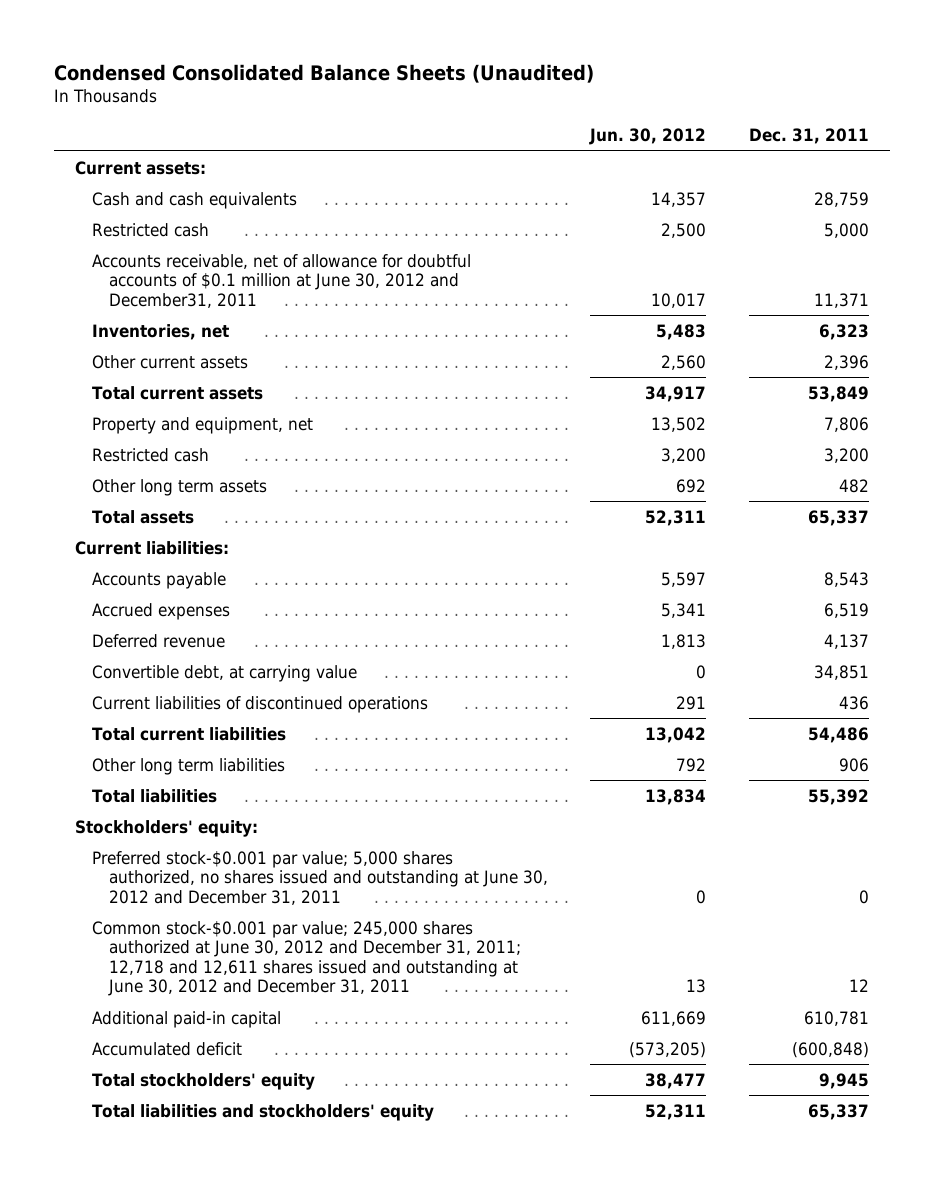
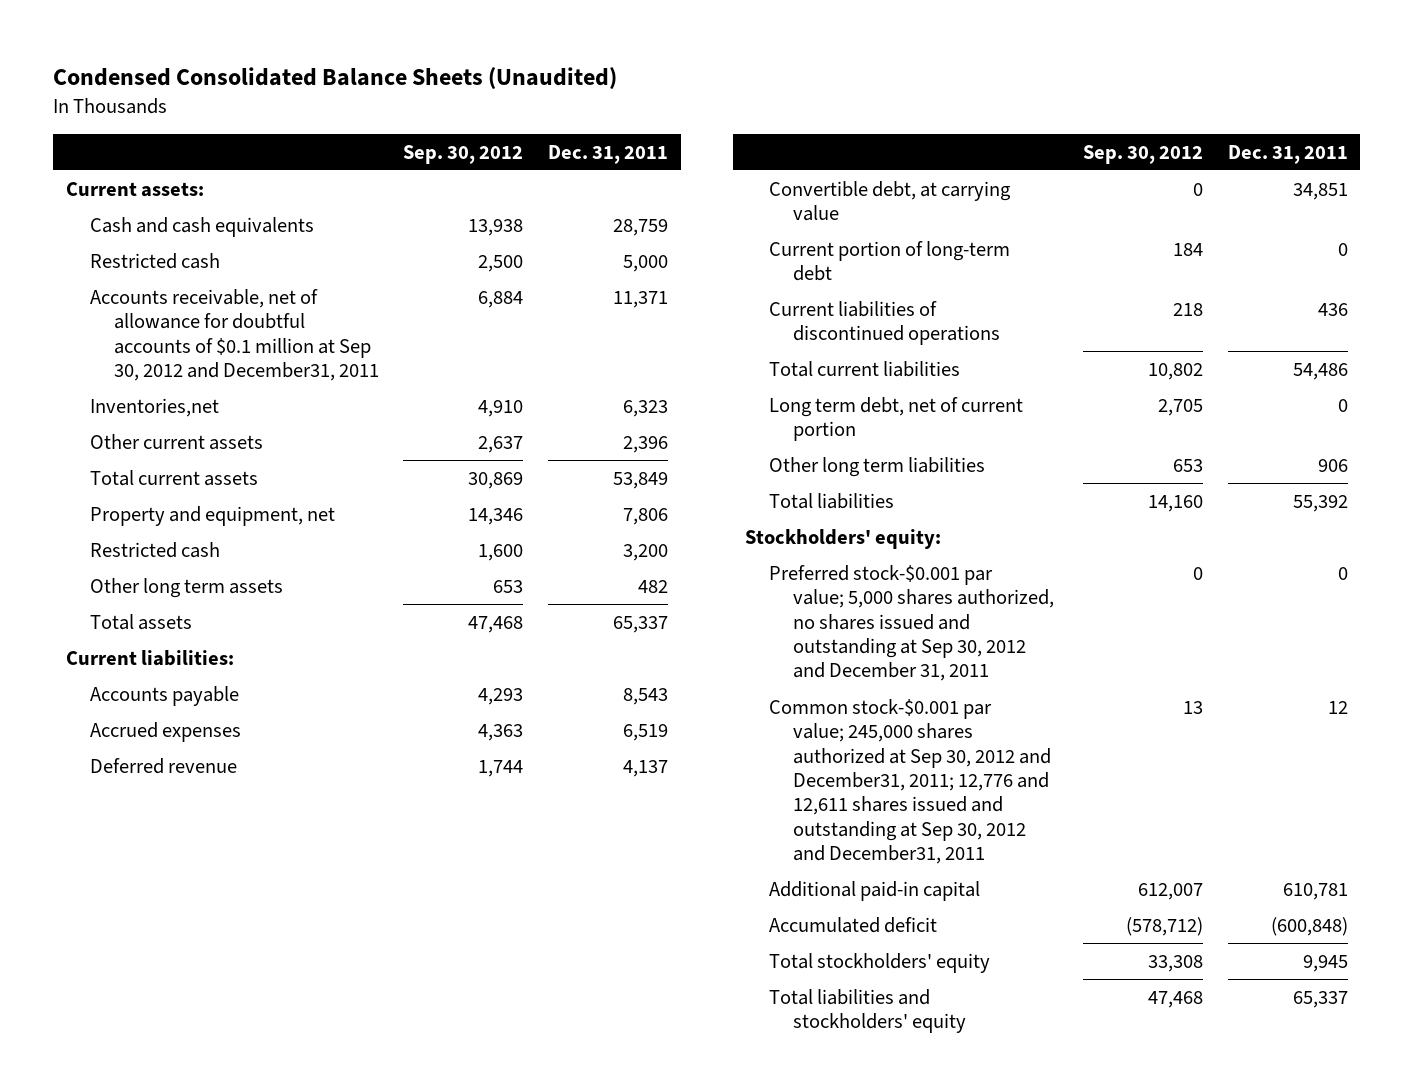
- | Jun. 30, 2012 | Dec. 31, 2011
+ | Sep. 30, 2012 | Dec. 31, 2011
- Accounts receivable, net of allowance for doubtful accounts of $0.1 million at June 30, 2012 and December31, 2011 | 10,017 | 11,371
- Inventories, net | 5,483 | 6,323
+ Accounts receivable, net of allowance for doubtful accounts of $0.1 million at Sep 30, 2012 and December31, 2011 | 6,884 | 11,371
+ Inventories,net | 4,910 | 6,323
+ Current portion of long-term debt | 184 | 0
+ Long term debt, net of current portion | 2,705 | 0
- Preferred stock-$0.001 par value; 5,000 shares authorized, no shares issued and outstanding at June 30, 2012 and December 31, 2011 | 0 | 0
- Common stock-$0.001 par value; 245,000 shares authorized at June 30, 2012 and December 31, 2011; 12,718 and 12,611 shares issued and outstanding at June 30, 2012 and December 31, 2011 | 13 | 12
+ Preferred stock-$0.001 par value; 5,000 shares authorized, no shares issued and outstanding at Sep 30, 2012 and December 31, 2011 | 0 | 0
+ Common stock-$0.001 par value; 245,000 shares authorized at Sep 30, 2012 and December31, 2011; 12,776 and 12,611 shares issued and outstanding at Sep 30, 2012 and December31, 2011 | 13 | 12

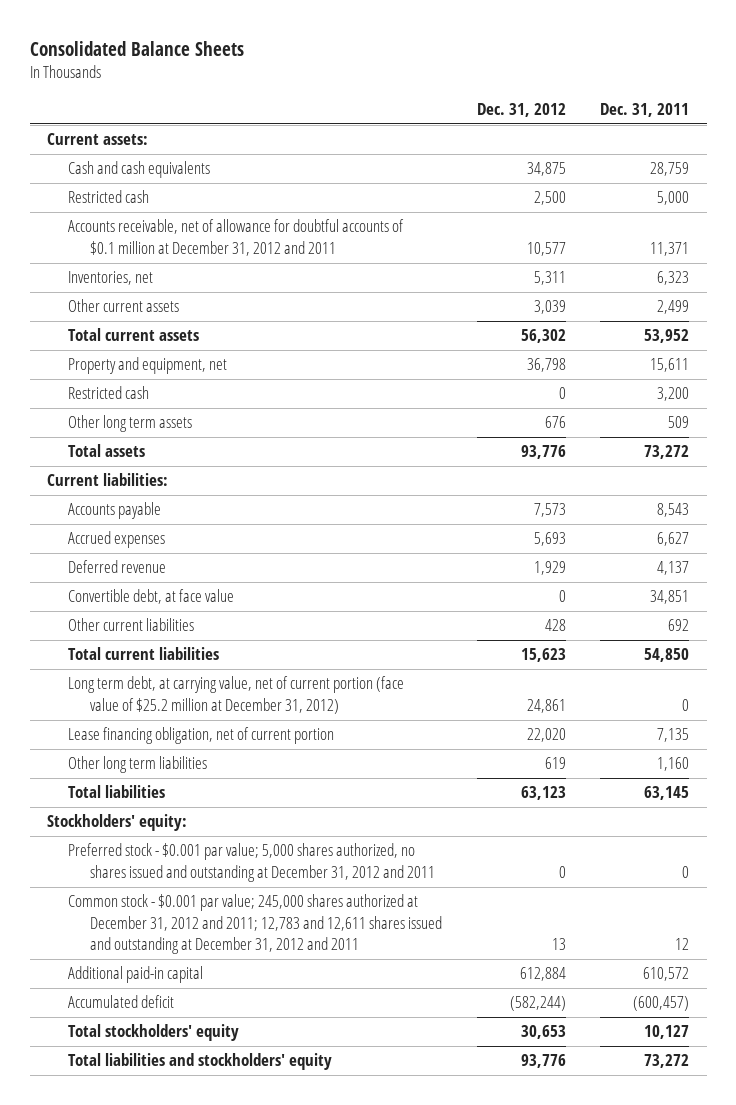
- Condensed Consolidated Balance Sheets (Unaudited)
+ Consolidated Balance Sheets
- | Sep. 30, 2012 | Dec. 31, 2011
+ | Dec. 31, 2012 | Dec. 31, 2011
- Accounts receivable, net of allowance for doubtful accounts of $0.1 million at Sep 30, 2012 and December31, 2011 | 6,884 | 11,371
- Inventories,net | 4,910 | 6,323
- Other current assets | 2,637 | 2,396
- Total current assets | 30,869 | 53,849
- Property and equipment, net | 14,346 | 7,806
+ Accounts receivable, net of allowance for doubtful accounts of $0.1 million at December 31, 2012 and 2011 | 10,577 | 11,371
+ Inventories, net | 5,311 | 6,323
+ Other current assets | 3,039 | 2,499
+ Total current assets | 56,302 | 53,952
+ Property and equipment, net | 36,798 | 15,611
- Other long term assets | 653 | 482
- Total assets | 47,468 | 65,337
+ Other long term assets | 676 | 509
+ Total assets | 93,776 | 73,272
- Accrued expenses | 4,363 | 6,519
+ Accrued expenses | 5,693 | 6,627
- Convertible debt, at carrying value | 0 | 34,851
- Current portion of long-term debt | 184 | 0
- Current liabilities of discontinued operations | 218 | 436
- Total current liabilities | 10,802 | 54,486
- Long term debt, net of current portion | 2,705 | 0
- Other long term liabilities | 653 | 906
- Total liabilities | 14,160 | 55,392
+ Convertible debt, at face value | 0 | 34,851
+ Other current liabilities | 428 | 692
+ Total current liabilities | 15,623 | 54,850
+ Long term debt, at carrying value, net of current portion (face value of $25.2 million at December 31, 2012) | 24,861 | 0
+ Lease financing obligation, net of current portion | 22,020 | 7,135
+ Other long term liabilities | 619 | 1,160
+ Total liabilities | 63,123 | 63,145
- Preferred stock-$0.001 par value; 5,000 shares authorized, no shares issued and outstanding at Sep 30, 2012 and December 31, 2011 | 0 | 0
- Common stock-$0.001 par value; 245,000 shares authorized at Sep 30, 2012 and December31, 2011; 12,776 and 12,611 shares issued and outstanding at Sep 30, 2012 and December31, 2011 | 13 | 12
- Additional paid-in capital | 612,007 | 610,781
- Accumulated deficit | (578,712) | (600,848)
- Total stockholders' equity | 33,308 | 9,945
- Total liabilities and stockholders' equity | 47,468 | 65,337
+ Preferred stock - $0.001 par value; 5,000 shares authorized, no shares issued and outstanding at December 31, 2012 and 2011 | 0 | 0
+ Common stock - $0.001 par value; 245,000 shares authorized at December 31, 2012 and 2011; 12,783 and 12,611 shares issued and outstanding at December 31, 2012 and 2011 | 13 | 12
+ Additional paid-in capital | 612,884 | 610,572
+ Accumulated deficit | (582,244) | (600,457)
+ Total stockholders' equity | 30,653 | 10,127
+ Total liabilities and stockholders' equity | 93,776 | 73,272

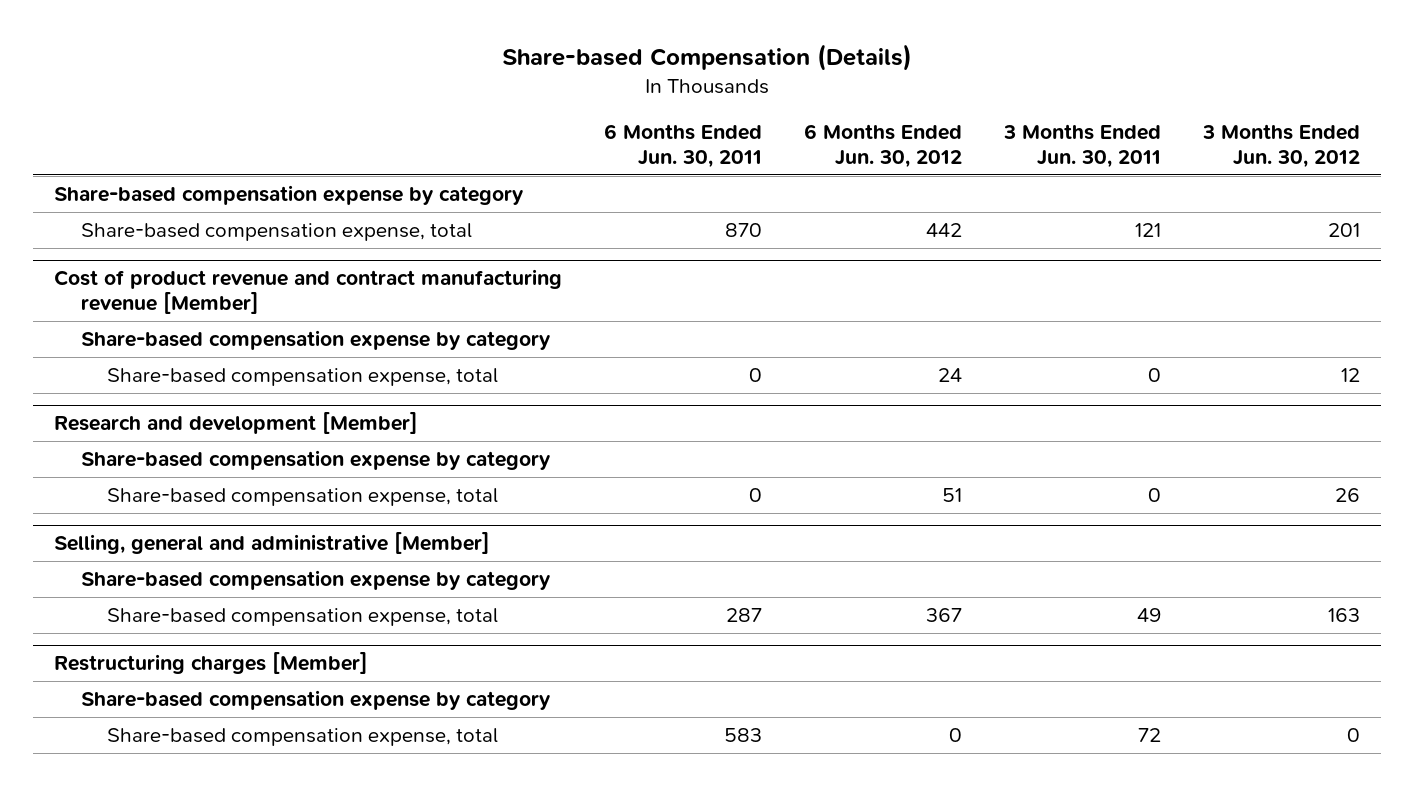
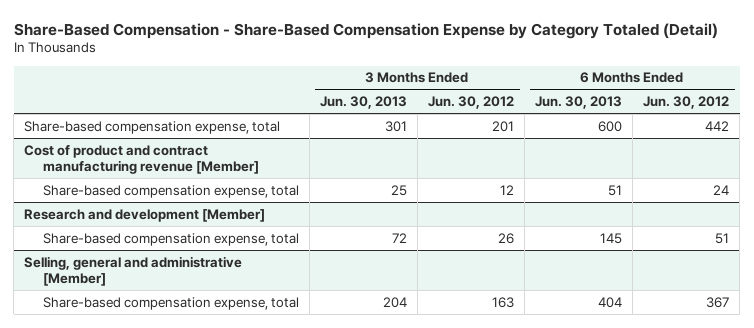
- Share-based Compensation (Details)
+ Share-Based Compensation - Share-Based Compensation Expense by Category Totaled (Detail)
- | 6 Months Ended Jun. 30, 2011 | 6 Months Ended Jun. 30, 2012 | 3 Months Ended Jun. 30, 2011 | 3 Months Ended Jun. 30, 2012
+ | 3 Months Ended Jun. 30, 2013 | 3 Months Ended Jun. 30, 2012 | 6 Months Ended Jun. 30, 2013 | 6 Months Ended Jun. 30, 2012
- Share-based compensation expense by category
- Cost of product revenue and contract manufacturing revenue [Member]
- Share-based compensation expense by category
+ Cost of product and contract manufacturing revenue [Member]
@ Research and development [Member]
- Share-based compensation expense by category
@ Selling, general and administrative [Member]
- Share-based compensation expense by category
- Restructuring charges [Member]
- Share-based compensation expense by category
- Share-based compensation expense, total | 583 | 0 | 72 | 0

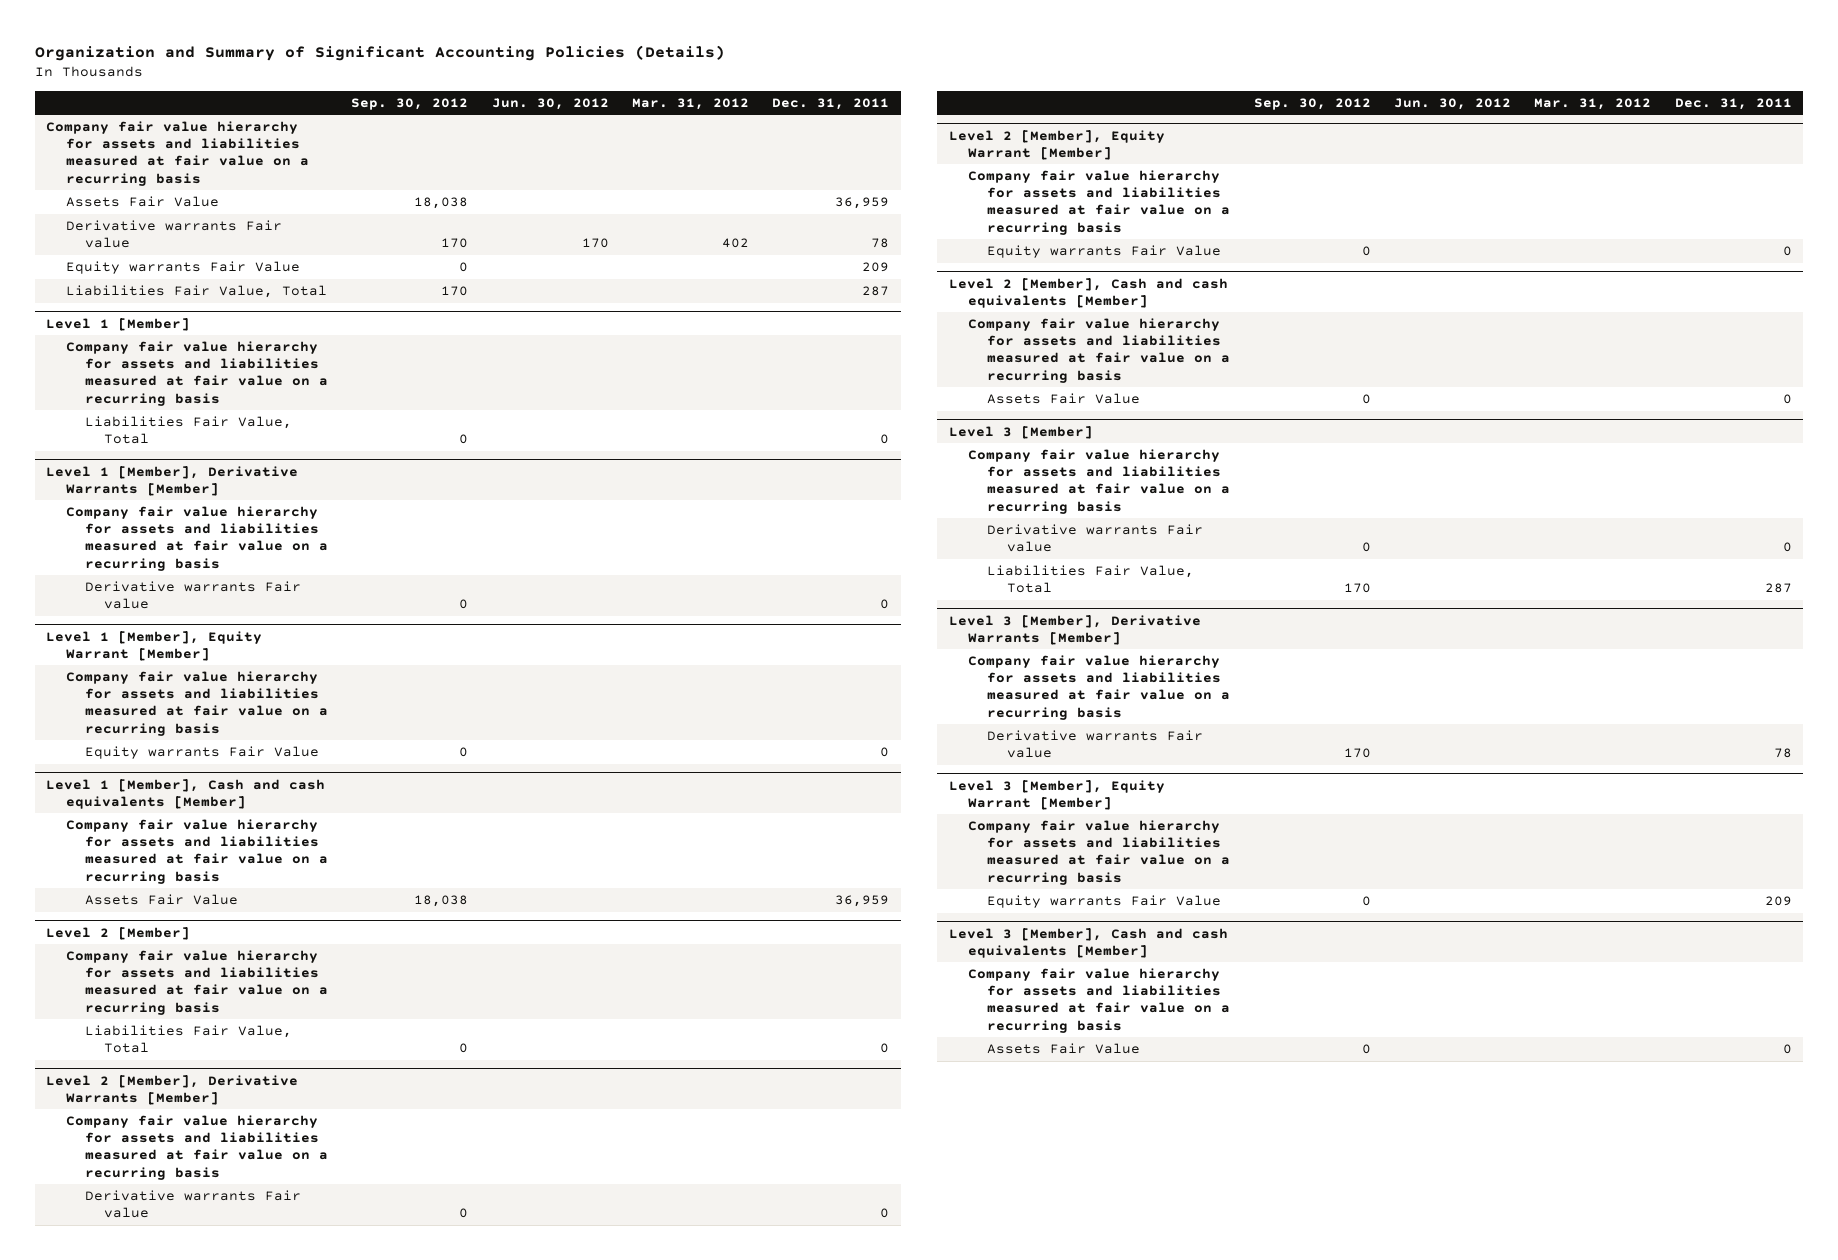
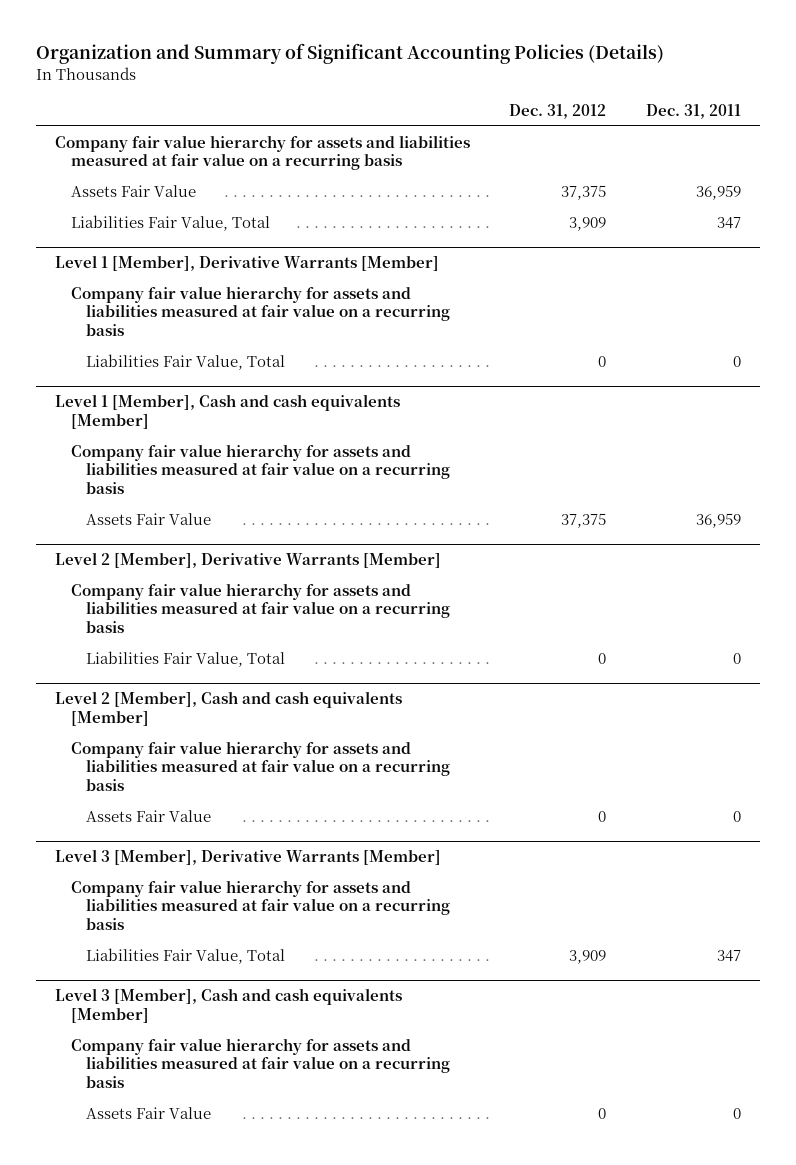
- | Sep. 30, 2012 | Jun. 30, 2012 | Mar. 31, 2012 | Dec. 31, 2011
+ | Dec. 31, 2012 | Dec. 31, 2011
- Derivative warrants Fair value | 170 | 170 | 402 | 78
- Equity warrants Fair Value | 0 | | | 209
- Liabilities Fair Value, Total | 170 | | | 287
- Level 1 [Member]
- Company fair value hierarchy for assets and liabilities measured at fair value on a recurring basis
- Liabilities Fair Value, Total | 0 | | | 0
+ Liabilities Fair Value, Total | 3,909 | 347
@ Level 1 [Member], Derivative Warrants [Member]
- Derivative warrants Fair value | 0 | | | 0
- Level 1 [Member], Equity Warrant [Member]
- Company fair value hierarchy for assets and liabilities measured at fair value on a recurring basis
- Equity warrants Fair Value | 0 | | | 0
@ Level 1 [Member], Derivative Warrants [Member]
+ Liabilities Fair Value, Total | 0 | 0
- Level 2 [Member]
- Company fair value hierarchy for assets and liabilities measured at fair value on a recurring basis
- Liabilities Fair Value, Total | 0 | | | 0
@ Level 2 [Member], Derivative Warrants [Member]
- Derivative warrants Fair value | 0 | | | 0
- Level 2 [Member], Equity Warrant [Member]
- Company fair value hierarchy for assets and liabilities measured at fair value on a recurring basis
- Equity warrants Fair Value | 0 | | | 0
@ Level 2 [Member], Derivative Warrants [Member]
+ Liabilities Fair Value, Total | 0 | 0
- Level 3 [Member]
- Company fair value hierarchy for assets and liabilities measured at fair value on a recurring basis
- Derivative warrants Fair value | 0 | | | 0
- Liabilities Fair Value, Total | 170 | | | 287
@ Level 3 [Member], Derivative Warrants [Member]
- Derivative warrants Fair value | 170 | | | 78
- Level 3 [Member], Equity Warrant [Member]
- Company fair value hierarchy for assets and liabilities measured at fair value on a recurring basis
- Equity warrants Fair Value | 0 | | | 209
@ Level 3 [Member], Derivative Warrants [Member]
+ Liabilities Fair Value, Total | 3,909 | 347

